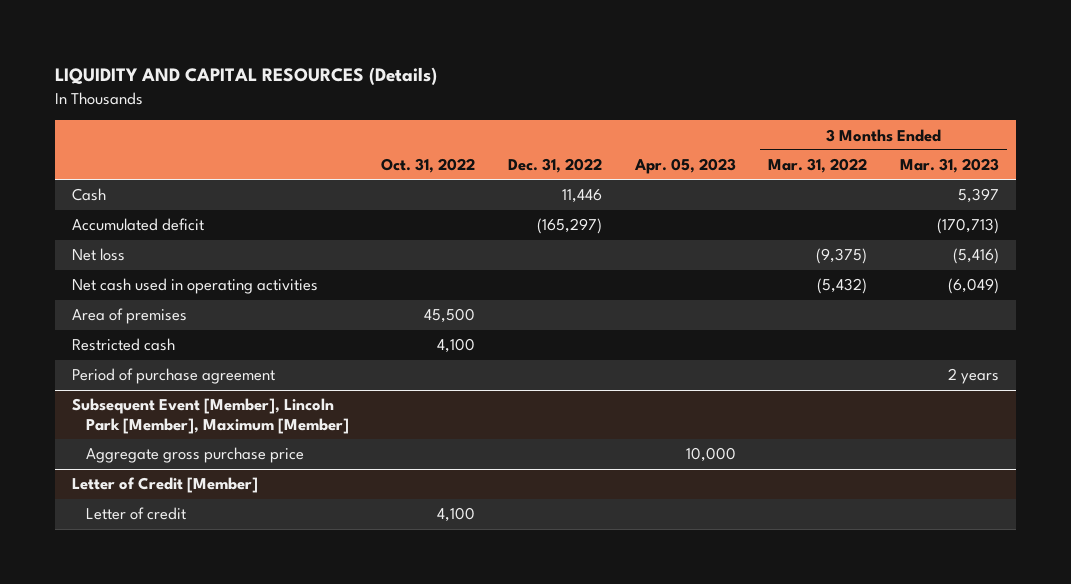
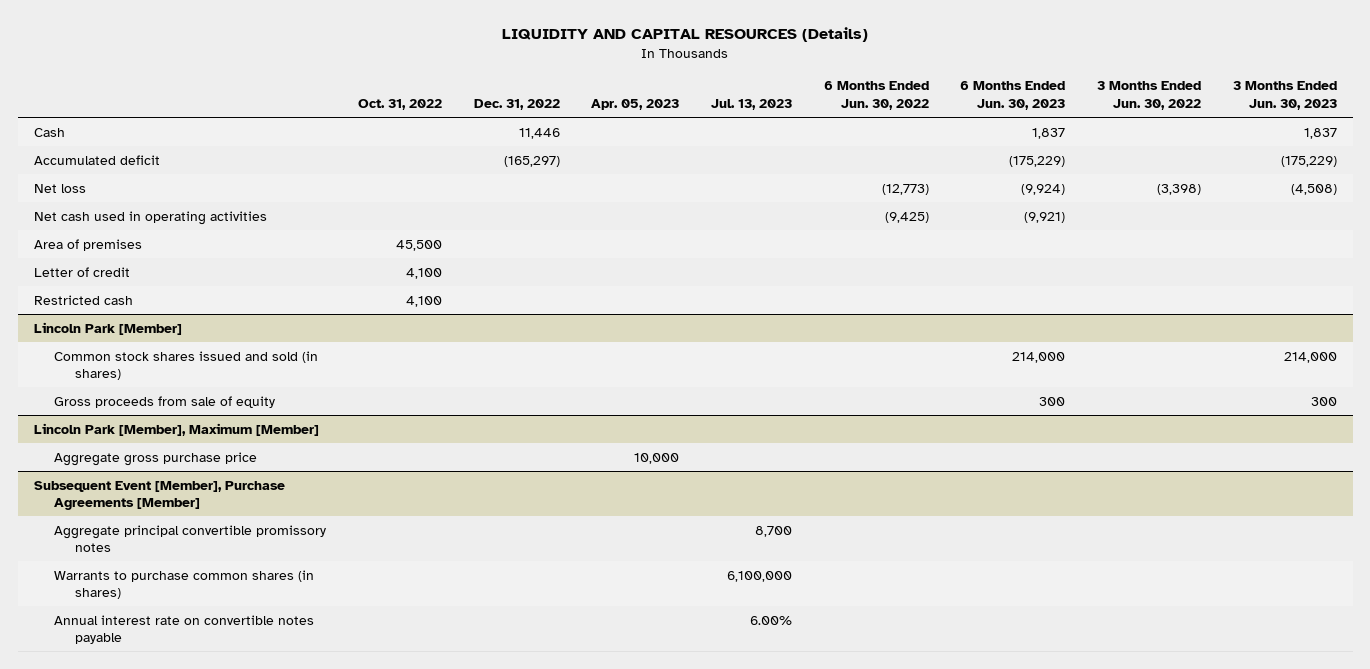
- | Oct. 31, 2022 | Dec. 31, 2022 | Apr. 05, 2023 | 3 Months Ended Mar. 31, 2022 | 3 Months Ended Mar. 31, 2023
+ | Oct. 31, 2022 | Dec. 31, 2022 | Apr. 05, 2023 | Jul. 13, 2023 | 6 Months Ended Jun. 30, 2022 | 6 Months Ended Jun. 30, 2023 | 3 Months Ended Jun. 30, 2022 | 3 Months Ended Jun. 30, 2023
+ Letter of credit | 4,100 | | | | | | |
- Period of purchase agreement | | | | | 2 years
- Subsequent Event [Member], Lincoln Park [Member], Maximum [Member]
+ Lincoln Park [Member]
+ Common stock shares issued and sold (in shares) | | | | | | 214,000 | | 214,000
+ Gross proceeds from sale of equity | | | | | | 300 | | 300
+ Lincoln Park [Member], Maximum [Member]
- Letter of Credit [Member]
- Letter of credit | 4,100 | | | |
+ Subsequent Event [Member], Purchase Agreements [Member]
+ Aggregate principal convertible promissory notes | | | | 8,700 | | | |
+ Warrants to purchase common shares (in shares) | | | | 6,100,000 | | | |
+ Annual interest rate on convertible notes payable | | | | 6.00% | | | |

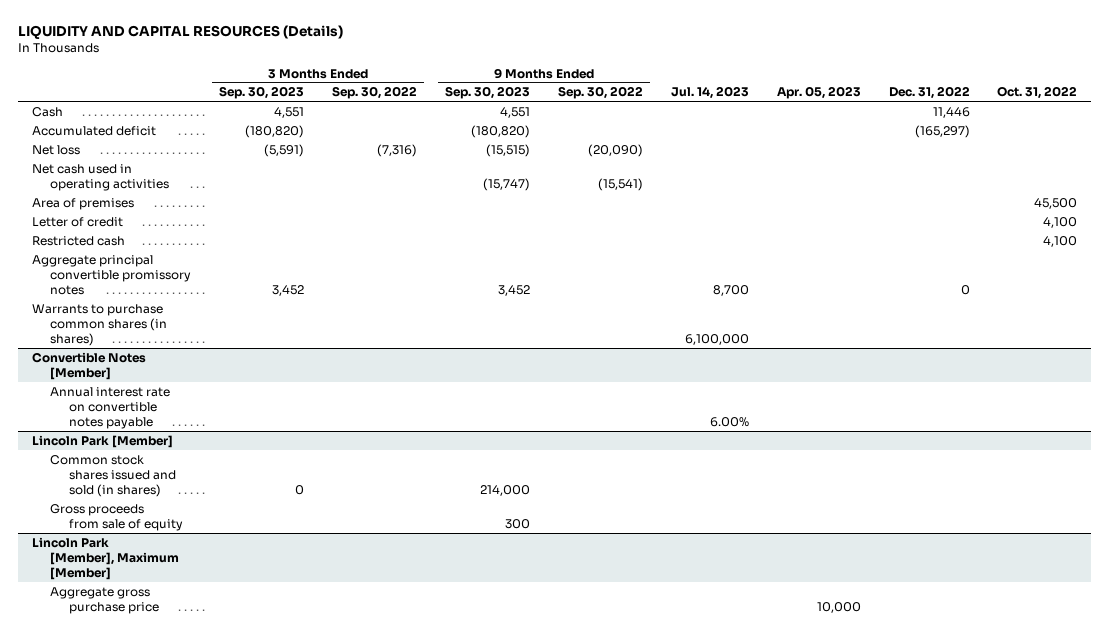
- | Oct. 31, 2022 | Dec. 31, 2022 | Apr. 05, 2023 | Jul. 13, 2023 | 6 Months Ended Jun. 30, 2022 | 6 Months Ended Jun. 30, 2023 | 3 Months Ended Jun. 30, 2022 | 3 Months Ended Jun. 30, 2023
+ | 3 Months Ended Sep. 30, 2023 | 3 Months Ended Sep. 30, 2022 | 9 Months Ended Sep. 30, 2023 | 9 Months Ended Sep. 30, 2022 | Jul. 14, 2023 | Apr. 05, 2023 | Dec. 31, 2022 | Oct. 31, 2022
+ Aggregate principal convertible promissory notes | 3,452 | | 3,452 | | 8,700 | | 0 |
+ Warrants to purchase common shares (in shares) | | | | | 6,100,000 | | |
+ Convertible Notes [Member]
+ Annual interest rate on convertible notes payable | | | | | 6.00% | | |
- Subsequent Event [Member], Purchase Agreements [Member]
- Aggregate principal convertible promissory notes | | | | 8,700 | | | |
- Warrants to purchase common shares (in shares) | | | | 6,100,000 | | | |
- Annual interest rate on convertible notes payable | | | | 6.00% | | | |

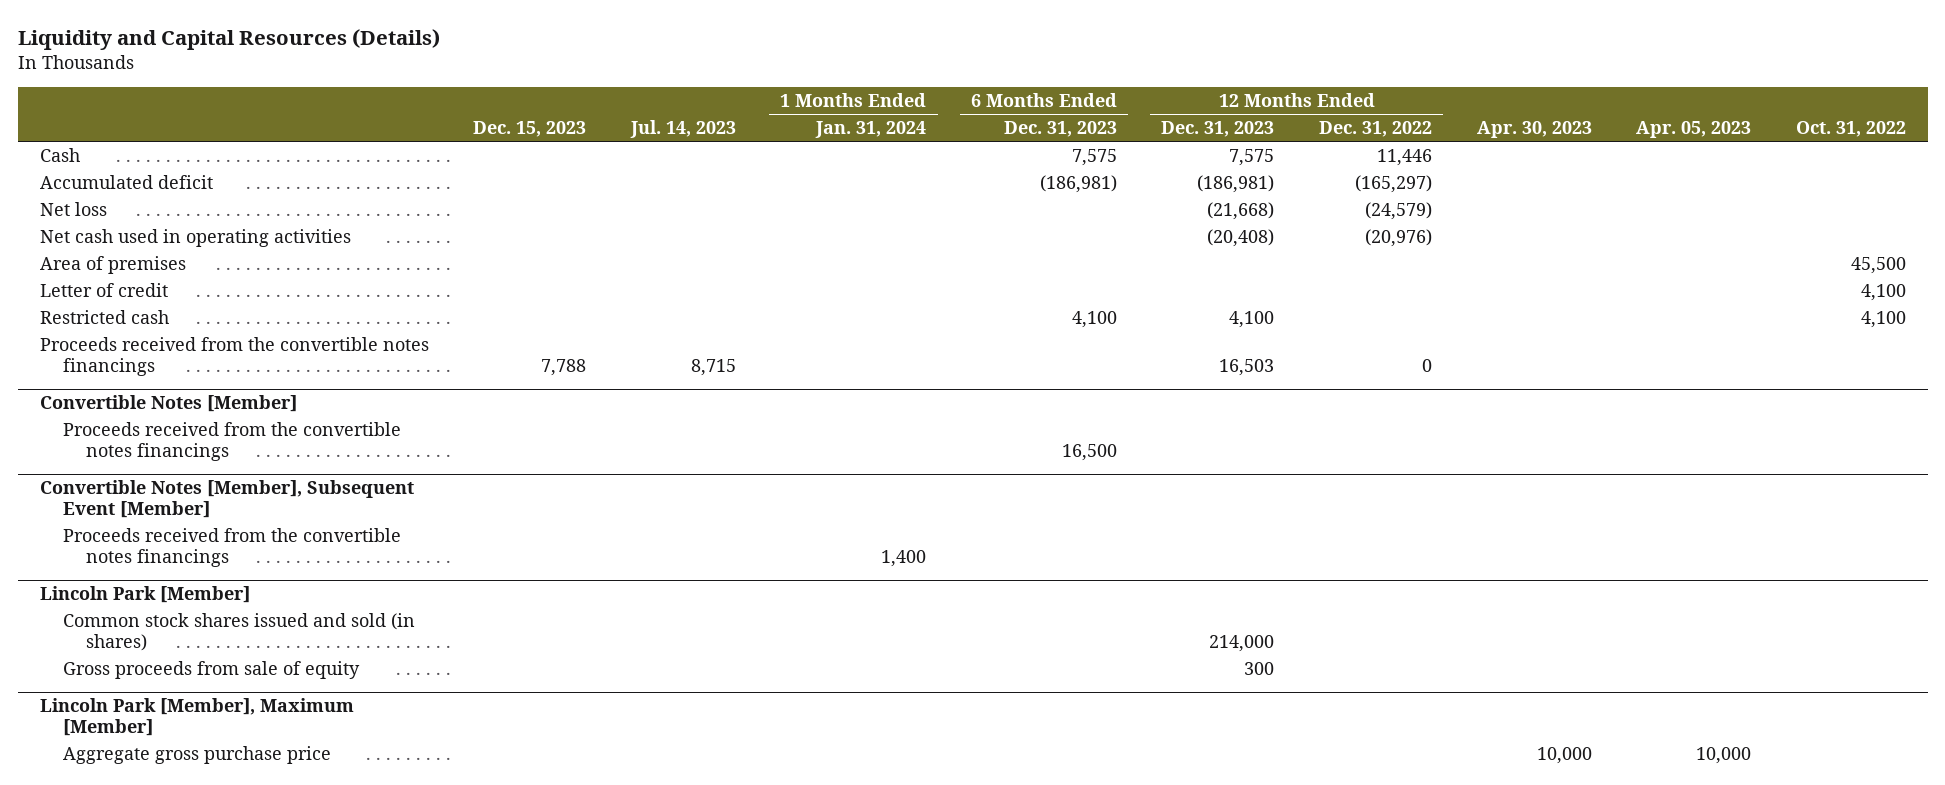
- LIQUIDITY AND CAPITAL RESOURCES (Details)
+ Liquidity and Capital Resources (Details)
- | 3 Months Ended Sep. 30, 2023 | 3 Months Ended Sep. 30, 2022 | 9 Months Ended Sep. 30, 2023 | 9 Months Ended Sep. 30, 2022 | Jul. 14, 2023 | Apr. 05, 2023 | Dec. 31, 2022 | Oct. 31, 2022
+ | Dec. 15, 2023 | Jul. 14, 2023 | 1 Months Ended Jan. 31, 2024 | 6 Months Ended Dec. 31, 2023 | 12 Months Ended Dec. 31, 2023 | 12 Months Ended Dec. 31, 2022 | Apr. 30, 2023 | Apr. 05, 2023 | Oct. 31, 2022
- Aggregate principal convertible promissory notes | 3,452 | | 3,452 | | 8,700 | | 0 |
- Warrants to purchase common shares (in shares) | | | | | 6,100,000 | | |
+ Proceeds received from the convertible notes financings | 7,788 | 8,715 | | | 16,503 | 0 | | |
@ Convertible Notes [Member]
- Annual interest rate on convertible notes payable | | | | | 6.00% | | |
+ Proceeds received from the convertible notes financings | | | | 16,500 | | | | |
+ Convertible Notes [Member], Subsequent Event [Member]
+ Proceeds received from the convertible notes financings | | | 1,400 | | | | | |

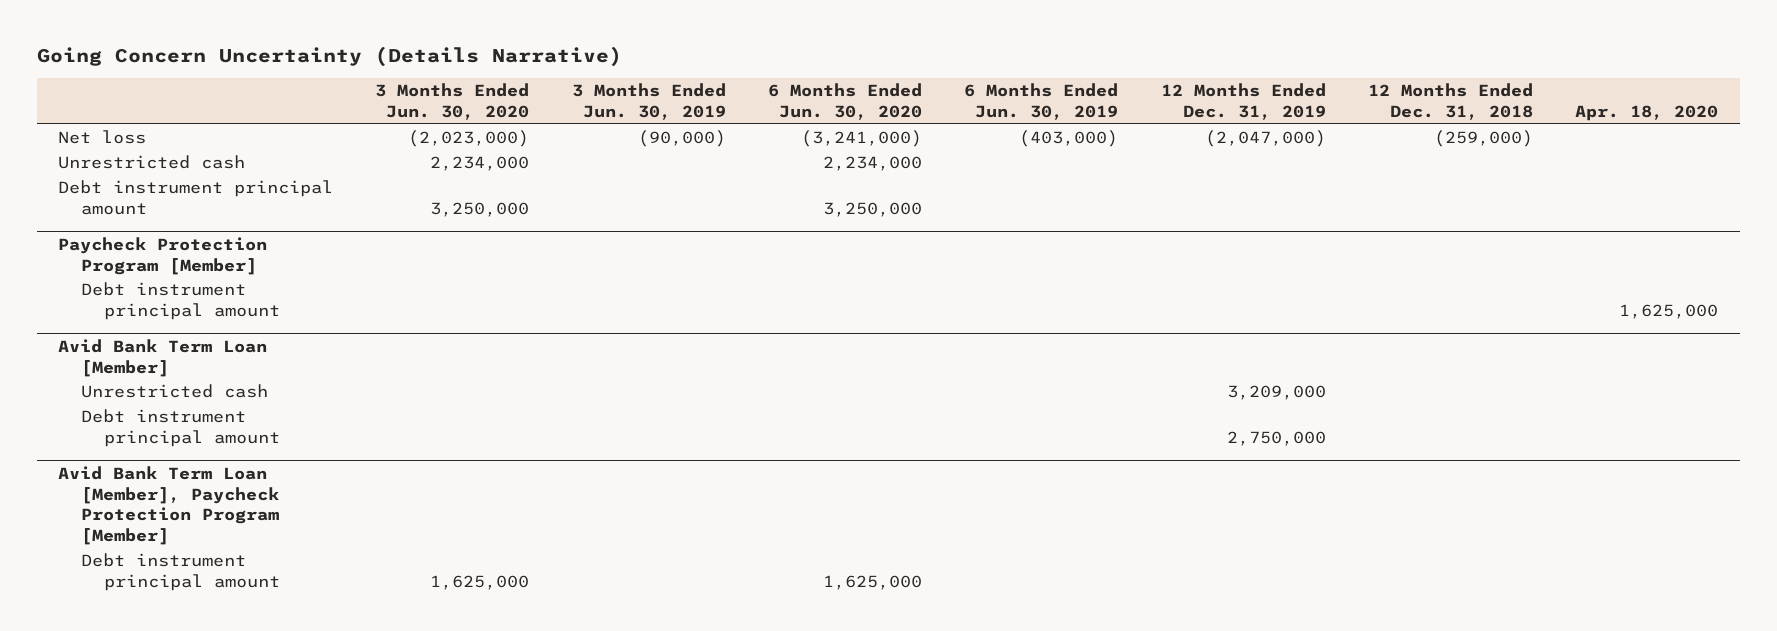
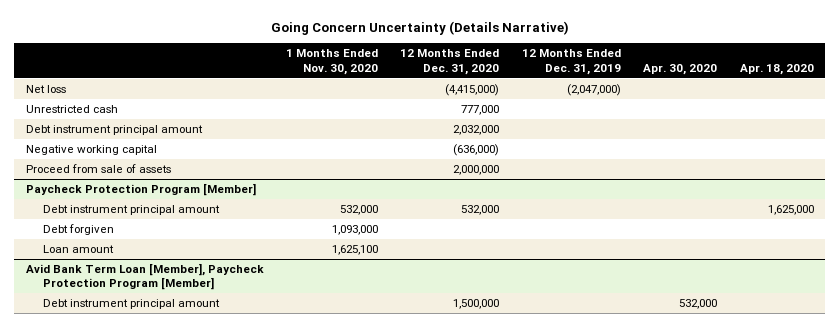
- | 3 Months Ended Jun. 30, 2020 | 3 Months Ended Jun. 30, 2019 | 6 Months Ended Jun. 30, 2020 | 6 Months Ended Jun. 30, 2019 | 12 Months Ended Dec. 31, 2019 | 12 Months Ended Dec. 31, 2018 | Apr. 18, 2020
+ | 1 Months Ended Nov. 30, 2020 | 12 Months Ended Dec. 31, 2020 | 12 Months Ended Dec. 31, 2019 | Apr. 30, 2020 | Apr. 18, 2020
+ Negative working capital | | (636,000) | | |
+ Proceed from sale of assets | | 2,000,000 | | |
- Avid Bank Term Loan [Member]
- Unrestricted cash | | | | | 3,209,000 | |
- Debt instrument principal amount | | | | | 2,750,000 | |
@ Paycheck Protection Program [Member]
+ Debt forgiven | 1,093,000 | | | |
+ Loan amount | 1,625,100 | | | |

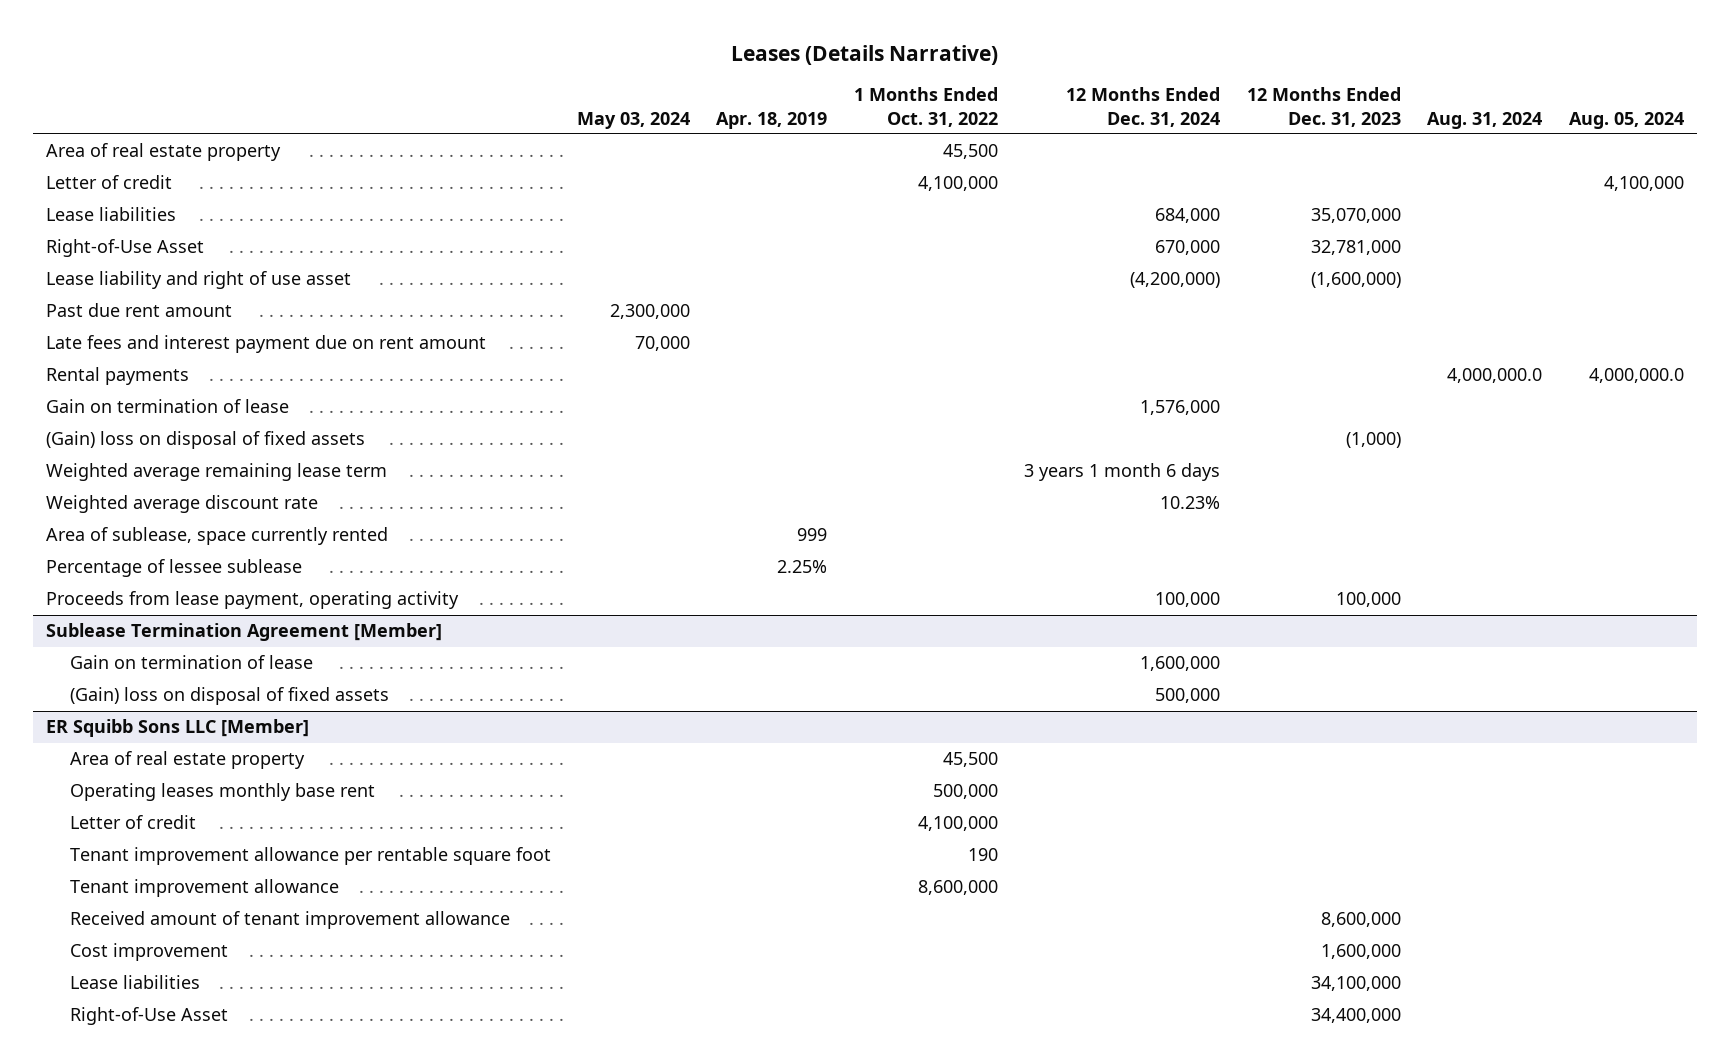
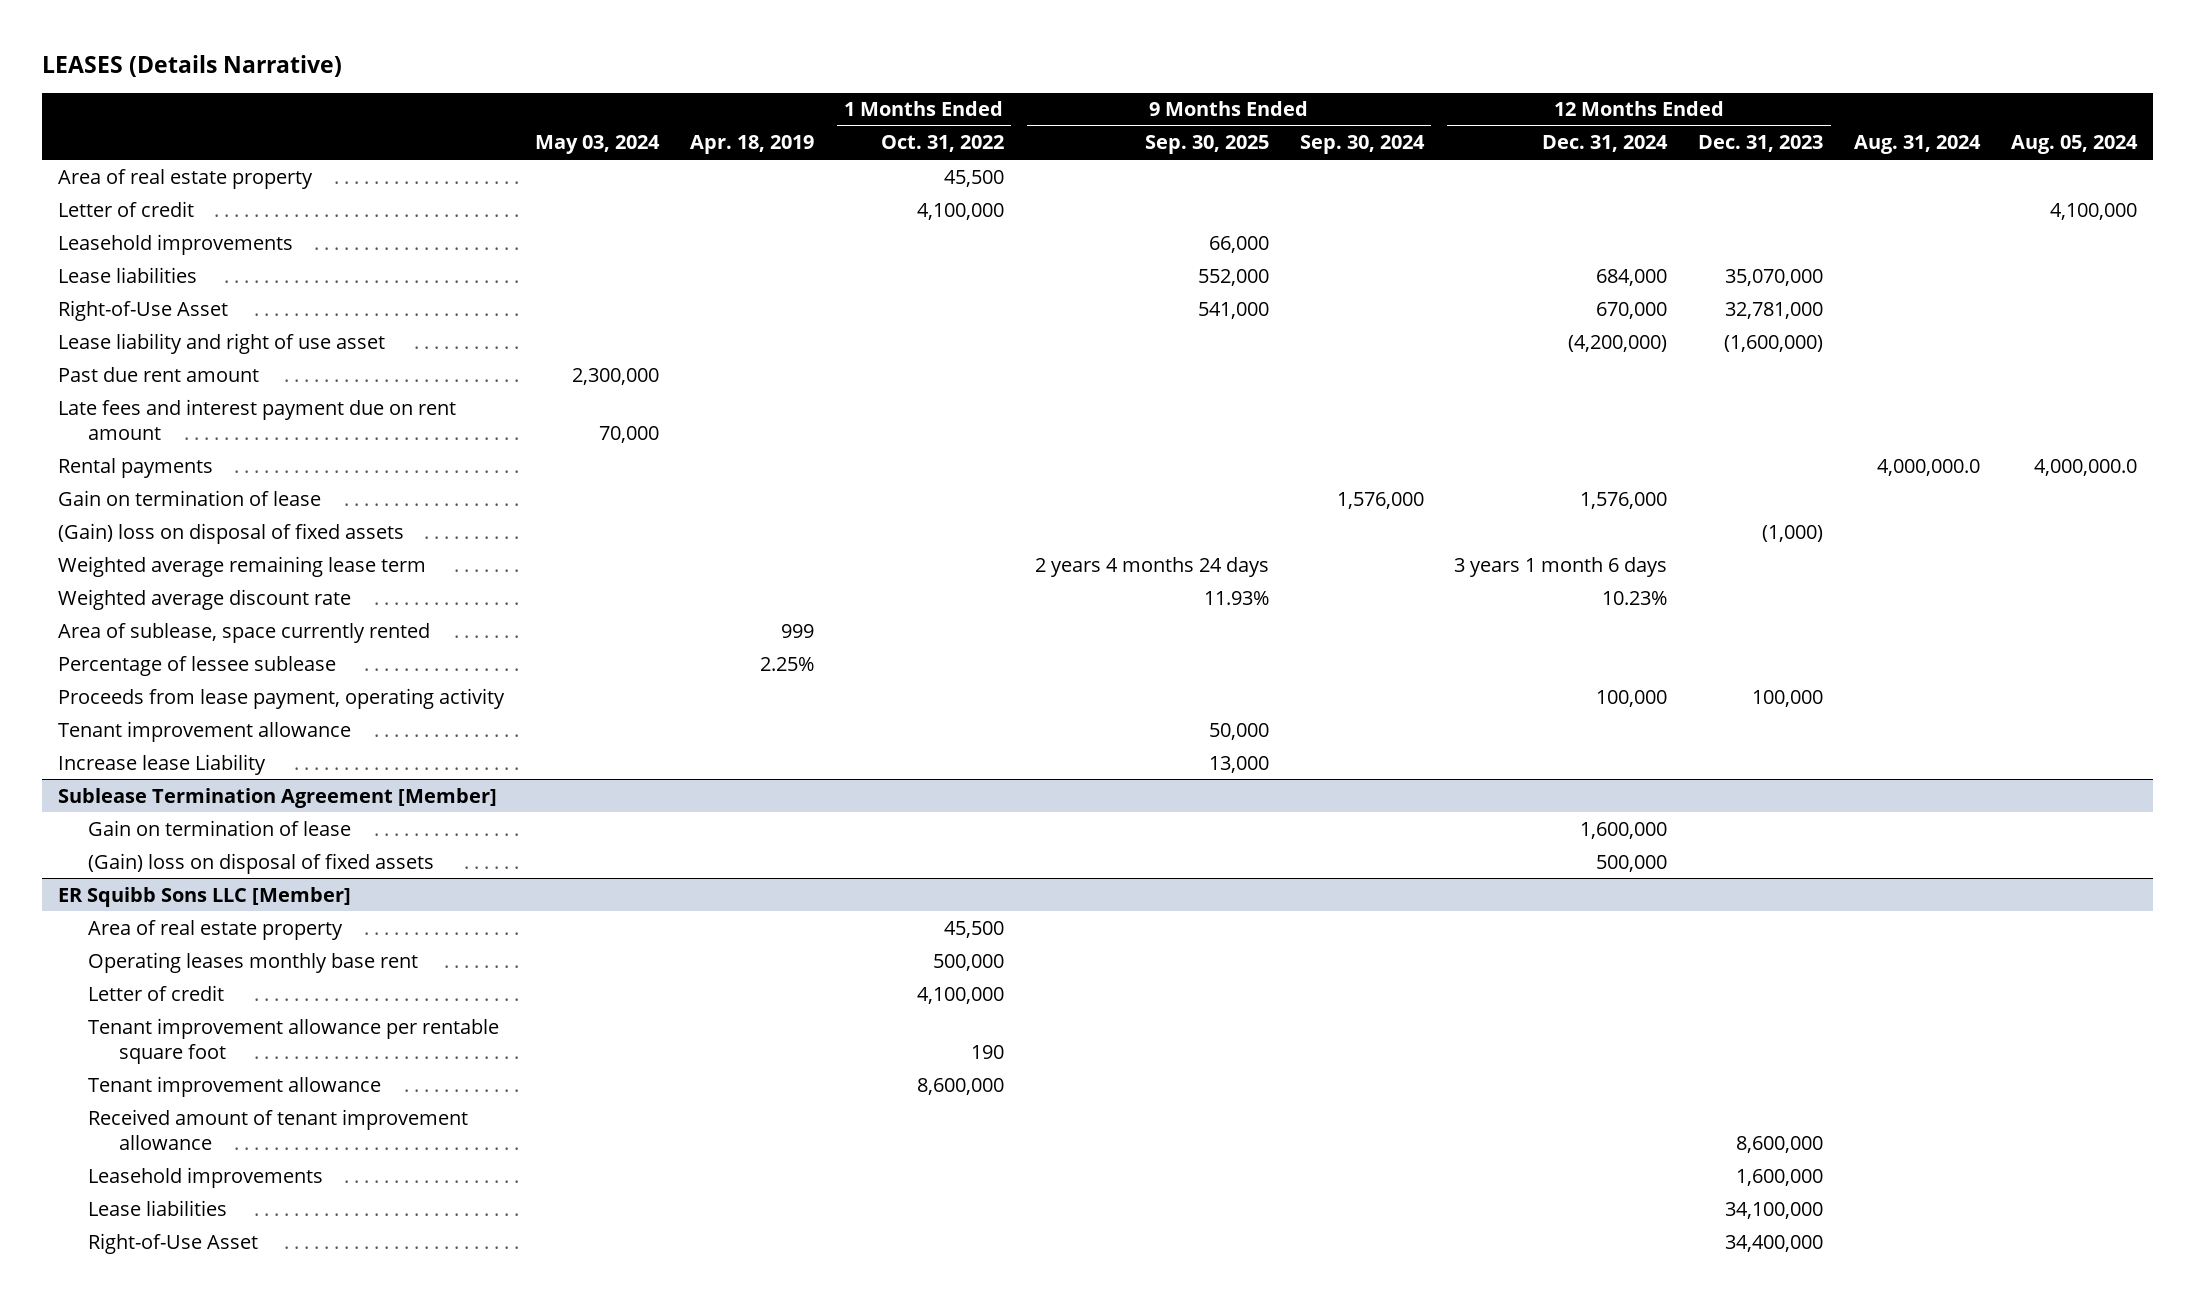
- Leases (Details Narrative)
+ LEASES (Details Narrative)
- | May 03, 2024 | Apr. 18, 2019 | 1 Months Ended Oct. 31, 2022 | 12 Months Ended Dec. 31, 2024 | 12 Months Ended Dec. 31, 2023 | Aug. 31, 2024 | Aug. 05, 2024
+ | May 03, 2024 | Apr. 18, 2019 | 1 Months Ended Oct. 31, 2022 | 9 Months Ended Sep. 30, 2025 | 9 Months Ended Sep. 30, 2024 | 12 Months Ended Dec. 31, 2024 | 12 Months Ended Dec. 31, 2023 | Aug. 31, 2024 | Aug. 05, 2024
+ Leasehold improvements | | | | 66,000 | | | | |
+ Tenant improvement allowance | | | | 50,000 | | | | |
+ Increase lease Liability | | | | 13,000 | | | | |
@ ER Squibb Sons LLC [Member]
- Cost improvement | | | | | 1,600,000 | |
+ Leasehold improvements | | | | | | | 1,600,000 | |

